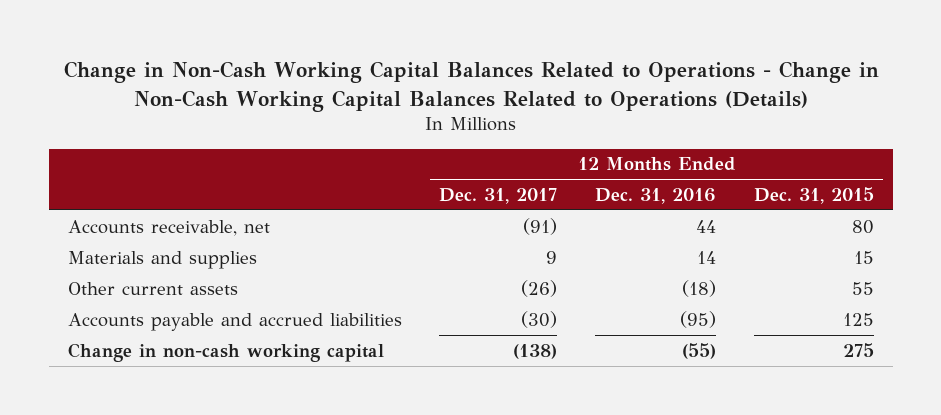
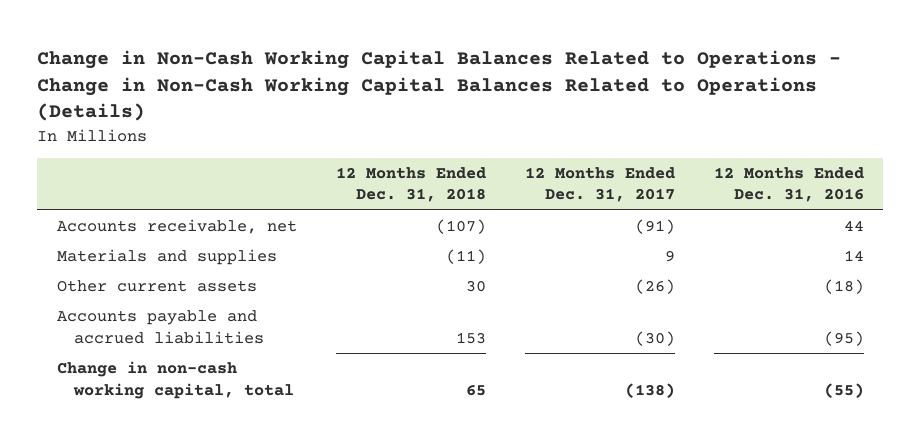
- | 12 Months Ended Dec. 31, 2017 | 12 Months Ended Dec. 31, 2016 | 12 Months Ended Dec. 31, 2015
+ | 12 Months Ended Dec. 31, 2018 | 12 Months Ended Dec. 31, 2017 | 12 Months Ended Dec. 31, 2016
- Change in non-cash working capital | (138) | (55) | 275
+ Change in non-cash working capital, total | 65 | (138) | (55)

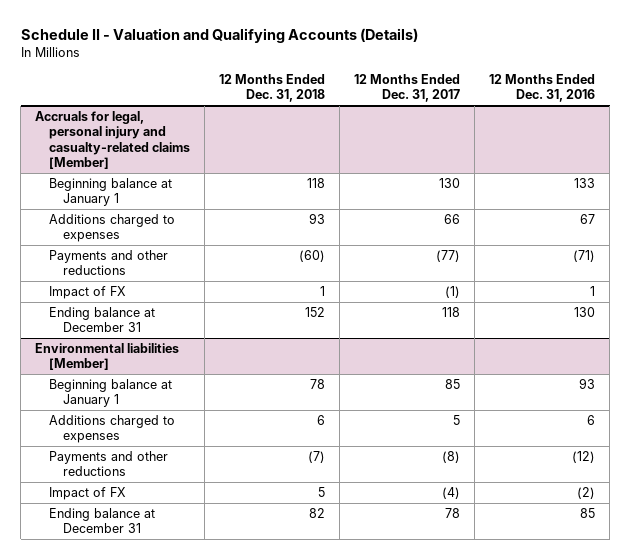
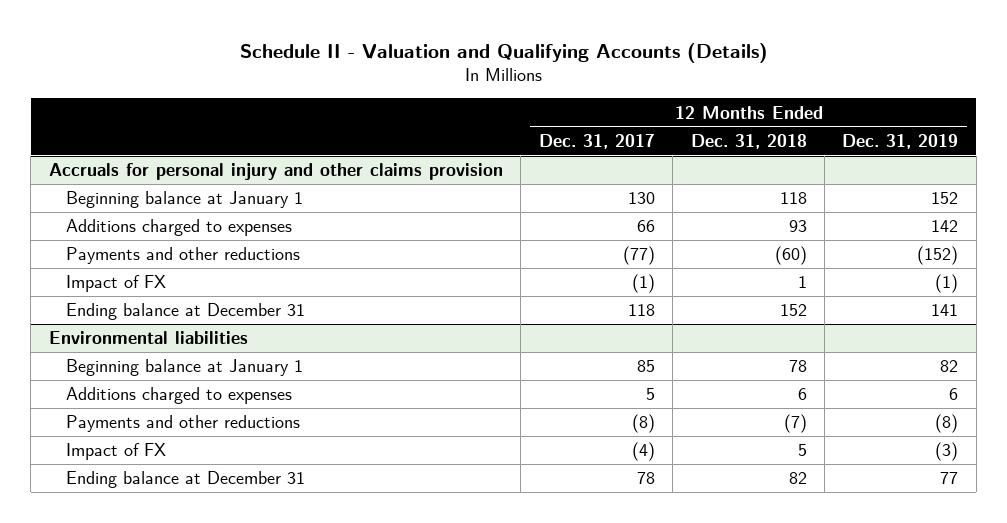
- | 12 Months Ended Dec. 31, 2018 | 12 Months Ended Dec. 31, 2017 | 12 Months Ended Dec. 31, 2016
+ | 12 Months Ended Dec. 31, 2017 | 12 Months Ended Dec. 31, 2018 | 12 Months Ended Dec. 31, 2019
- Accruals for legal, personal injury and casualty-related claims [Member]
+ Accruals for personal injury and other claims provision
- Environmental liabilities [Member]
+ Environmental liabilities

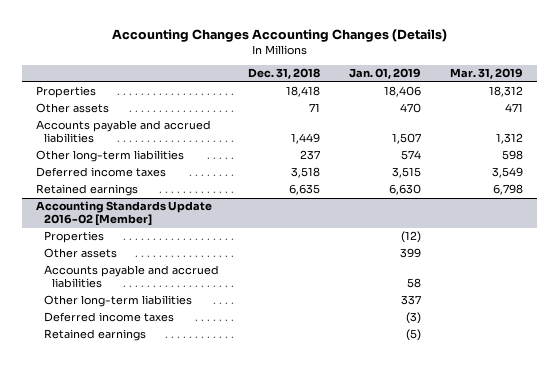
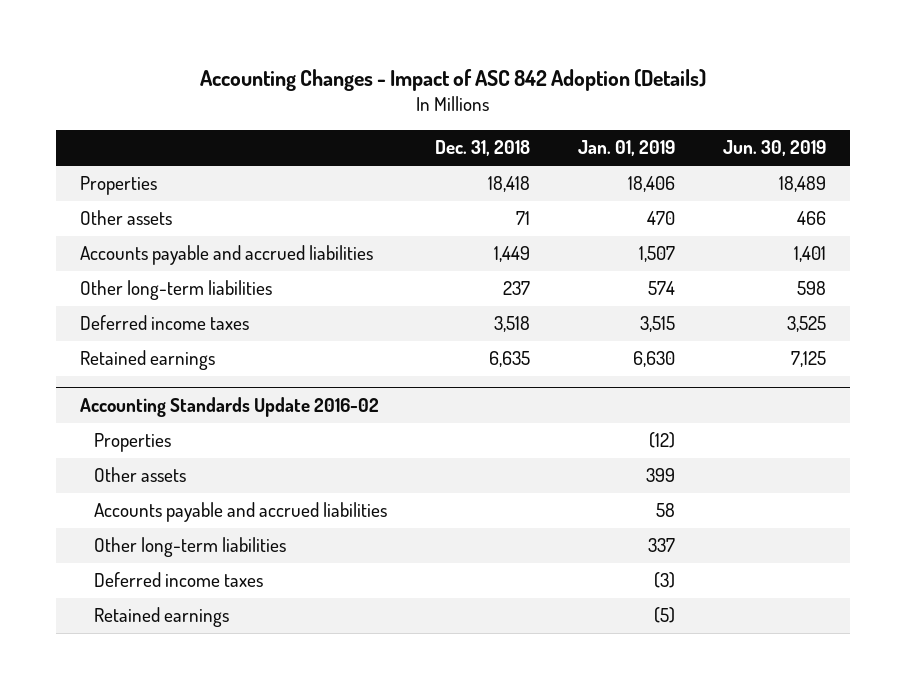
- Accounting Changes Accounting Changes (Details)
+ Accounting Changes - Impact of ASC 842 Adoption (Details)
- | Dec. 31, 2018 | Jan. 01, 2019 | Mar. 31, 2019
+ | Dec. 31, 2018 | Jan. 01, 2019 | Jun. 30, 2019
- Accounting Standards Update 2016-02 [Member]
+ Accounting Standards Update 2016-02

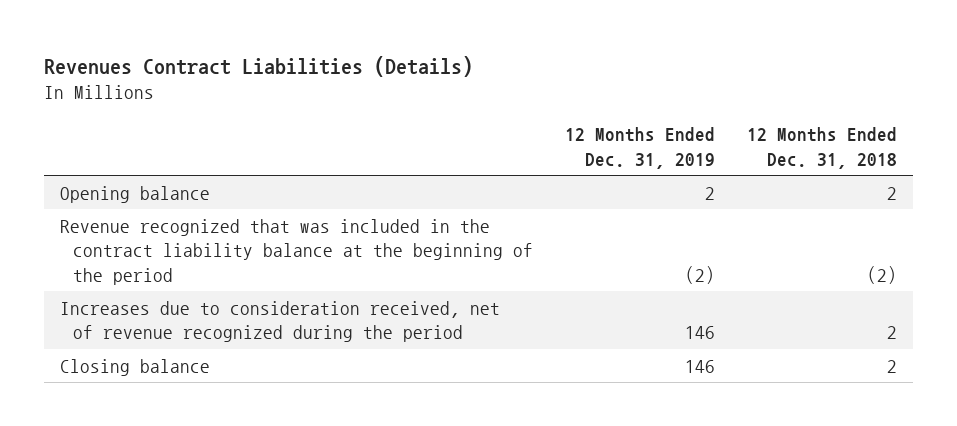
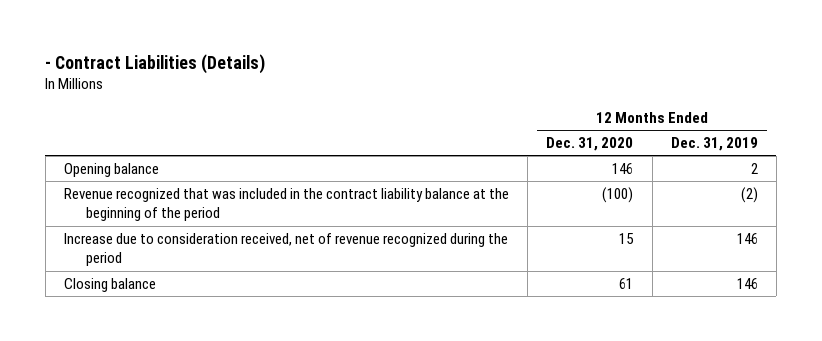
- Revenues Contract Liabilities (Details)
+ - Contract Liabilities (Details)
- | 12 Months Ended Dec. 31, 2019 | 12 Months Ended Dec. 31, 2018
+ | 12 Months Ended Dec. 31, 2020 | 12 Months Ended Dec. 31, 2019
- Increases due to consideration received, net of revenue recognized during the period | 146 | 2
+ Increase due to consideration received, net of revenue recognized during the period | 15 | 146

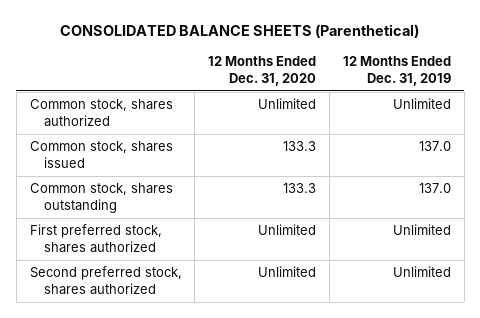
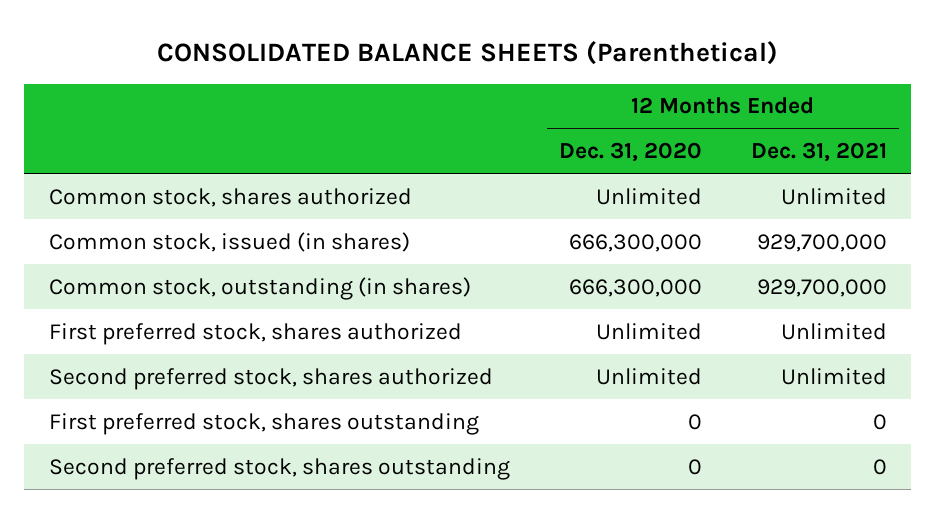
- | 12 Months Ended Dec. 31, 2020 | 12 Months Ended Dec. 31, 2019
+ | 12 Months Ended Dec. 31, 2020 | 12 Months Ended Dec. 31, 2021
- Common stock, shares issued | 133.3 | 137.0
- Common stock, shares outstanding | 133.3 | 137.0
+ Common stock, issued (in shares) | 666,300,000 | 929,700,000
+ Common stock, outstanding (in shares) | 666,300,000 | 929,700,000
+ First preferred stock, shares outstanding | 0 | 0
+ Second preferred stock, shares outstanding | 0 | 0

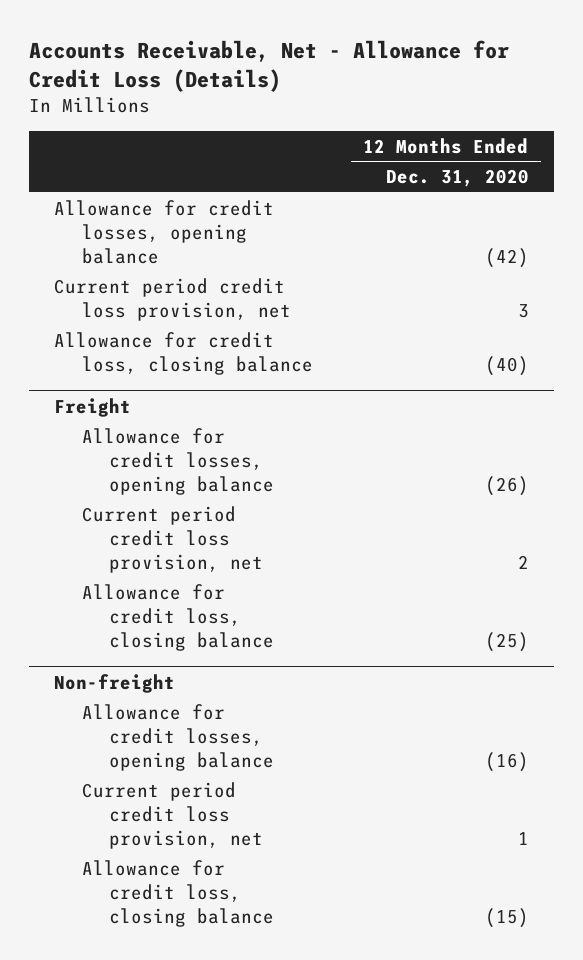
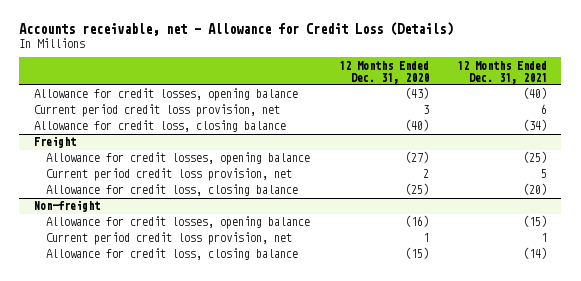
- Accounts Receivable, Net - Allowance for Credit Loss (Details)
+ Accounts receivable, net - Allowance for Credit Loss (Details)
- | 12 Months Ended Dec. 31, 2020
+ | 12 Months Ended Dec. 31, 2020 | 12 Months Ended Dec. 31, 2021
- Allowance for credit losses, opening balance | (42)
+ Allowance for credit losses, opening balance | (43) | (40)
@ Freight
- Allowance for credit losses, opening balance | (26)
+ Allowance for credit losses, opening balance | (27) | (25)

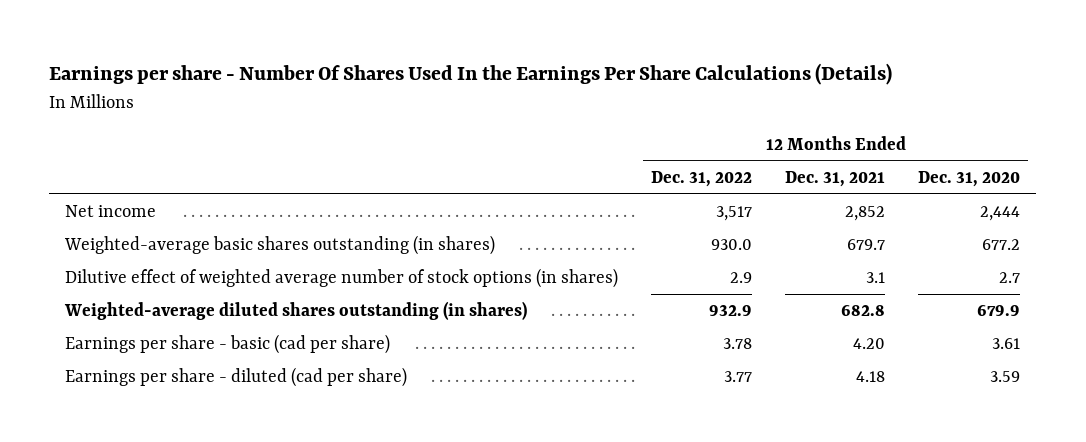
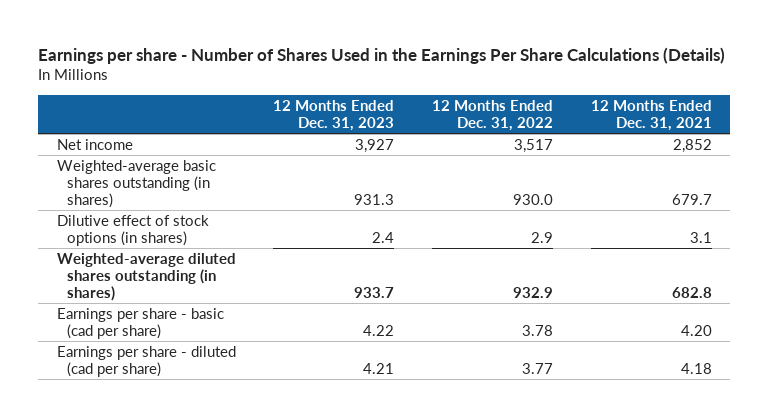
- Earnings per share - Number Of Shares Used In the Earnings Per Share Calculations (Details)
+ Earnings per share - Number of Shares Used in the Earnings Per Share Calculations (Details)
- | 12 Months Ended Dec. 31, 2022 | 12 Months Ended Dec. 31, 2021 | 12 Months Ended Dec. 31, 2020
+ | 12 Months Ended Dec. 31, 2023 | 12 Months Ended Dec. 31, 2022 | 12 Months Ended Dec. 31, 2021
- Dilutive effect of weighted average number of stock options (in shares) | 2.9 | 3.1 | 2.7
+ Dilutive effect of stock options (in shares) | 2.4 | 2.9 | 3.1

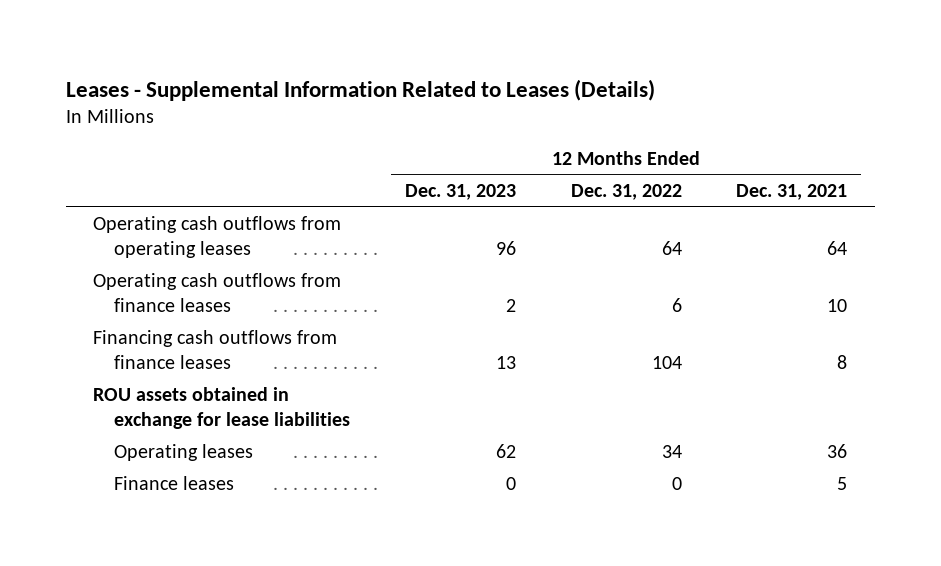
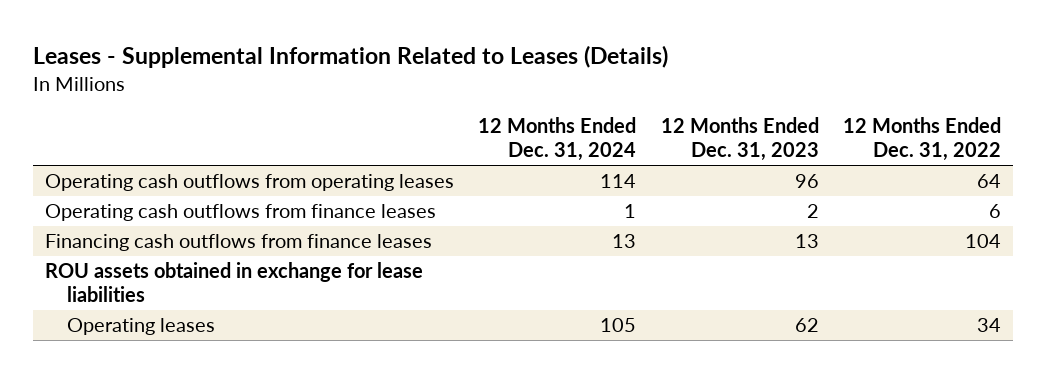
- | 12 Months Ended Dec. 31, 2023 | 12 Months Ended Dec. 31, 2022 | 12 Months Ended Dec. 31, 2021
+ | 12 Months Ended Dec. 31, 2024 | 12 Months Ended Dec. 31, 2023 | 12 Months Ended Dec. 31, 2022
- Finance leases | 0 | 0 | 5

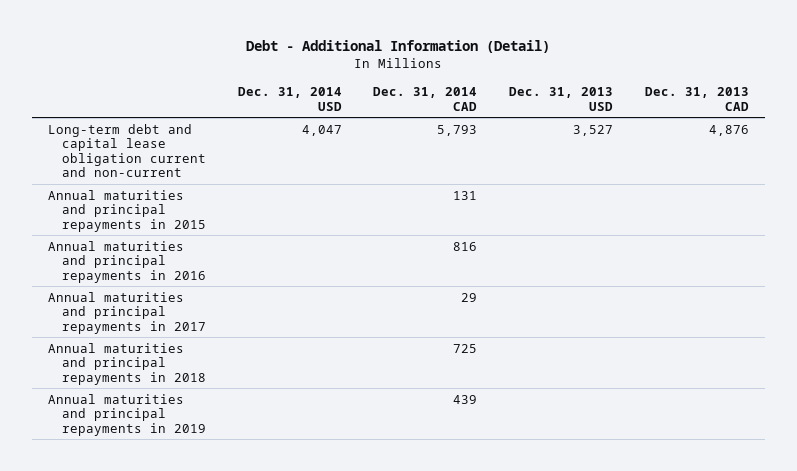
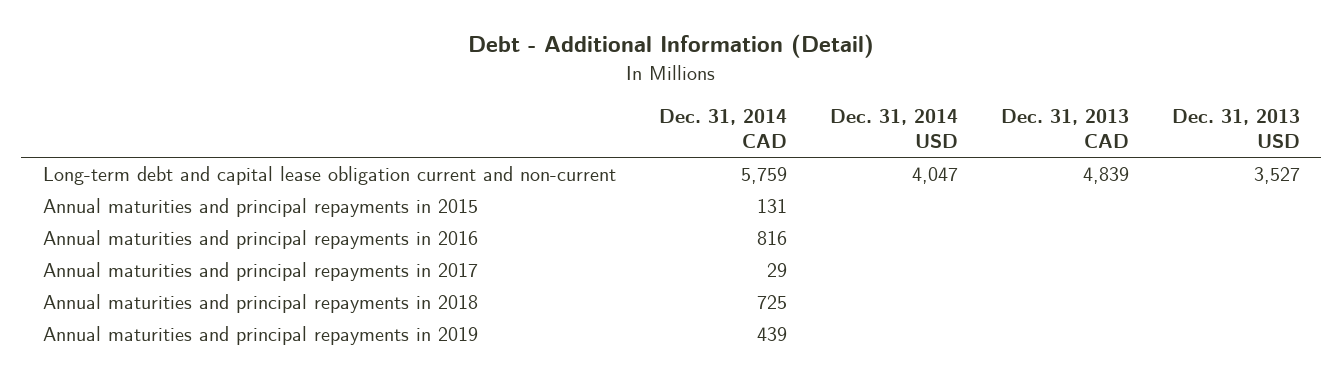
- | Dec. 31, 2014 USD | Dec. 31, 2014 CAD | Dec. 31, 2013 USD | Dec. 31, 2013 CAD
+ | Dec. 31, 2014 CAD | Dec. 31, 2014 USD | Dec. 31, 2013 CAD | Dec. 31, 2013 USD
- Long-term debt and capital lease obligation current and non-current | 4,047 | 5,793 | 3,527 | 4,876
+ Long-term debt and capital lease obligation current and non-current | 5,759 | 4,047 | 4,839 | 3,527

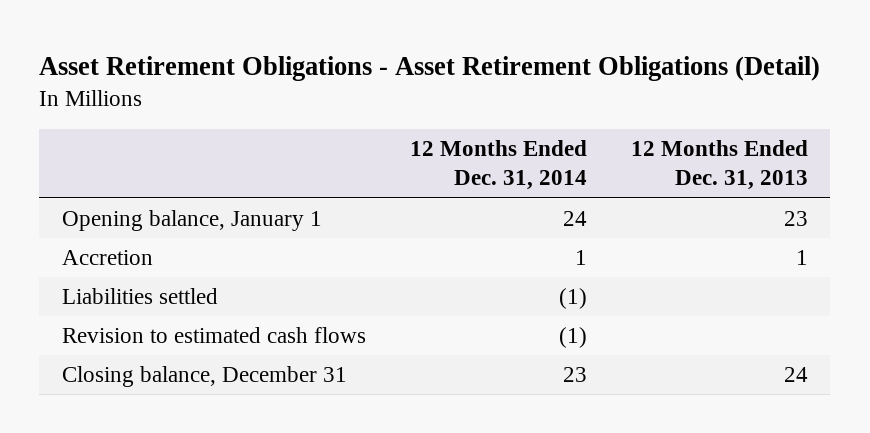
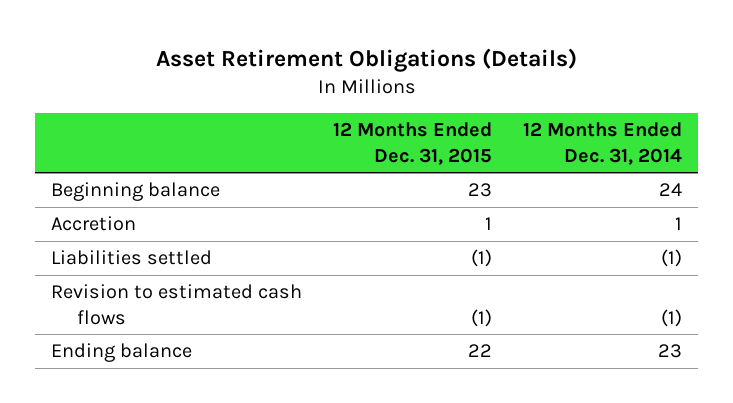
- Asset Retirement Obligations - Asset Retirement Obligations (Detail)
+ Asset Retirement Obligations (Details)
- | 12 Months Ended Dec. 31, 2014 | 12 Months Ended Dec. 31, 2013
+ | 12 Months Ended Dec. 31, 2015 | 12 Months Ended Dec. 31, 2014
- Opening balance, January 1 | 24 | 23
+ Beginning balance | 23 | 24
- Closing balance, December 31 | 23 | 24
+ Ending balance | 22 | 23

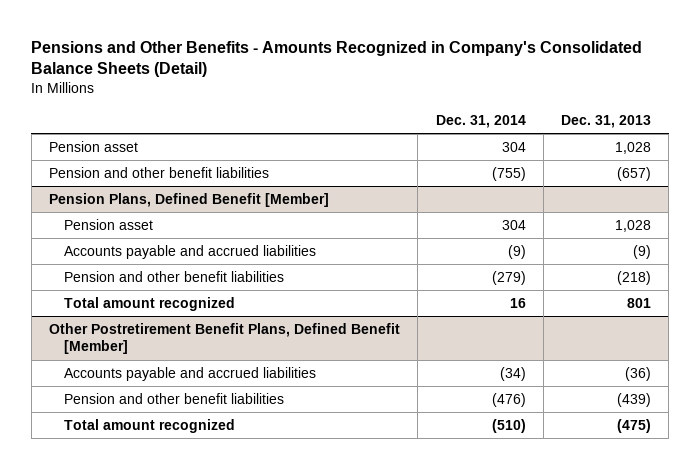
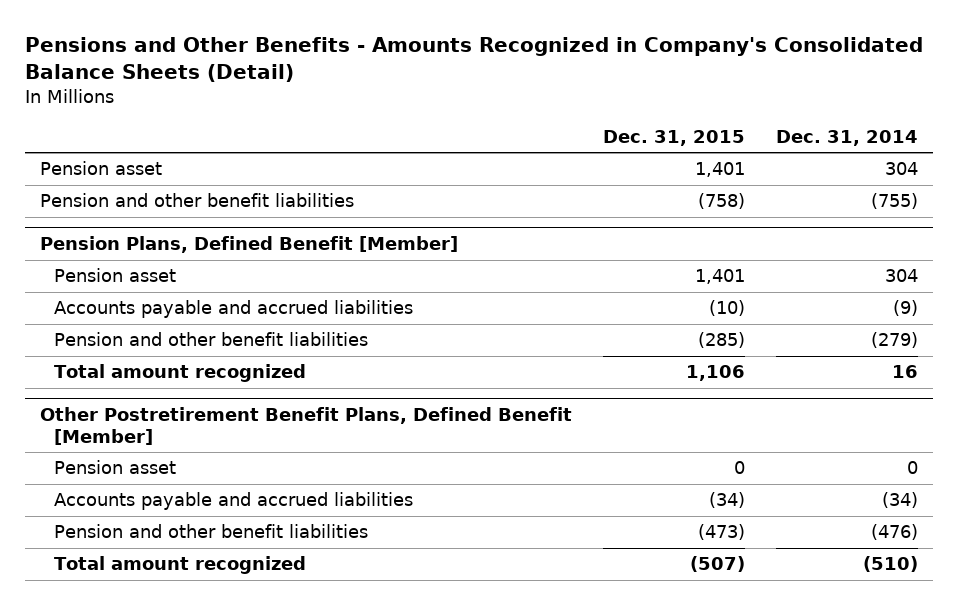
- | Dec. 31, 2014 | Dec. 31, 2013
+ | Dec. 31, 2015 | Dec. 31, 2014
@ Other Postretirement Benefit Plans, Defined Benefit [Member]
+ Pension asset | 0 | 0

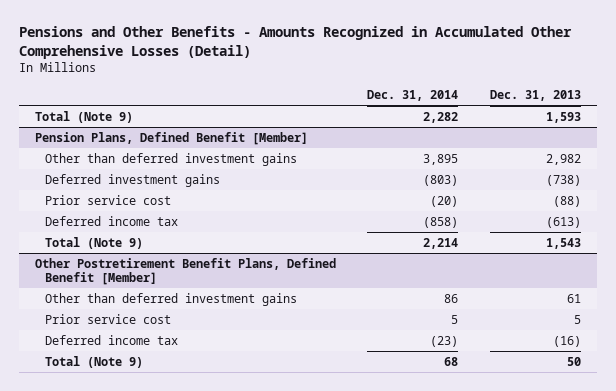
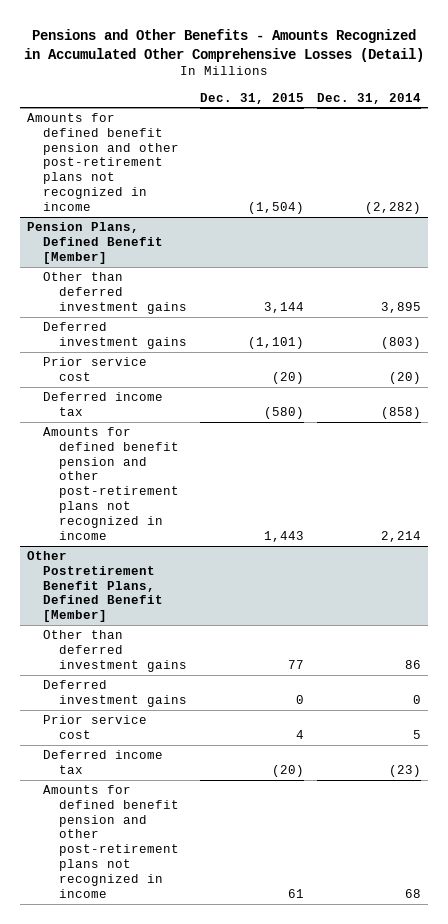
- | Dec. 31, 2014 | Dec. 31, 2013
+ | Dec. 31, 2015 | Dec. 31, 2014
- Total (Note 9) | 2,282 | 1,593
+ Amounts for defined benefit pension and other post-retirement plans not recognized in income | (1,504) | (2,282)
@ Pension Plans, Defined Benefit [Member]
- Total (Note 9) | 2,214 | 1,543
+ Amounts for defined benefit pension and other post-retirement plans not recognized in income | 1,443 | 2,214
@ Other Postretirement Benefit Plans, Defined Benefit [Member]
+ Deferred investment gains | 0 | 0
- Total (Note 9) | 68 | 50
+ Amounts for defined benefit pension and other post-retirement plans not recognized in income | 61 | 68

